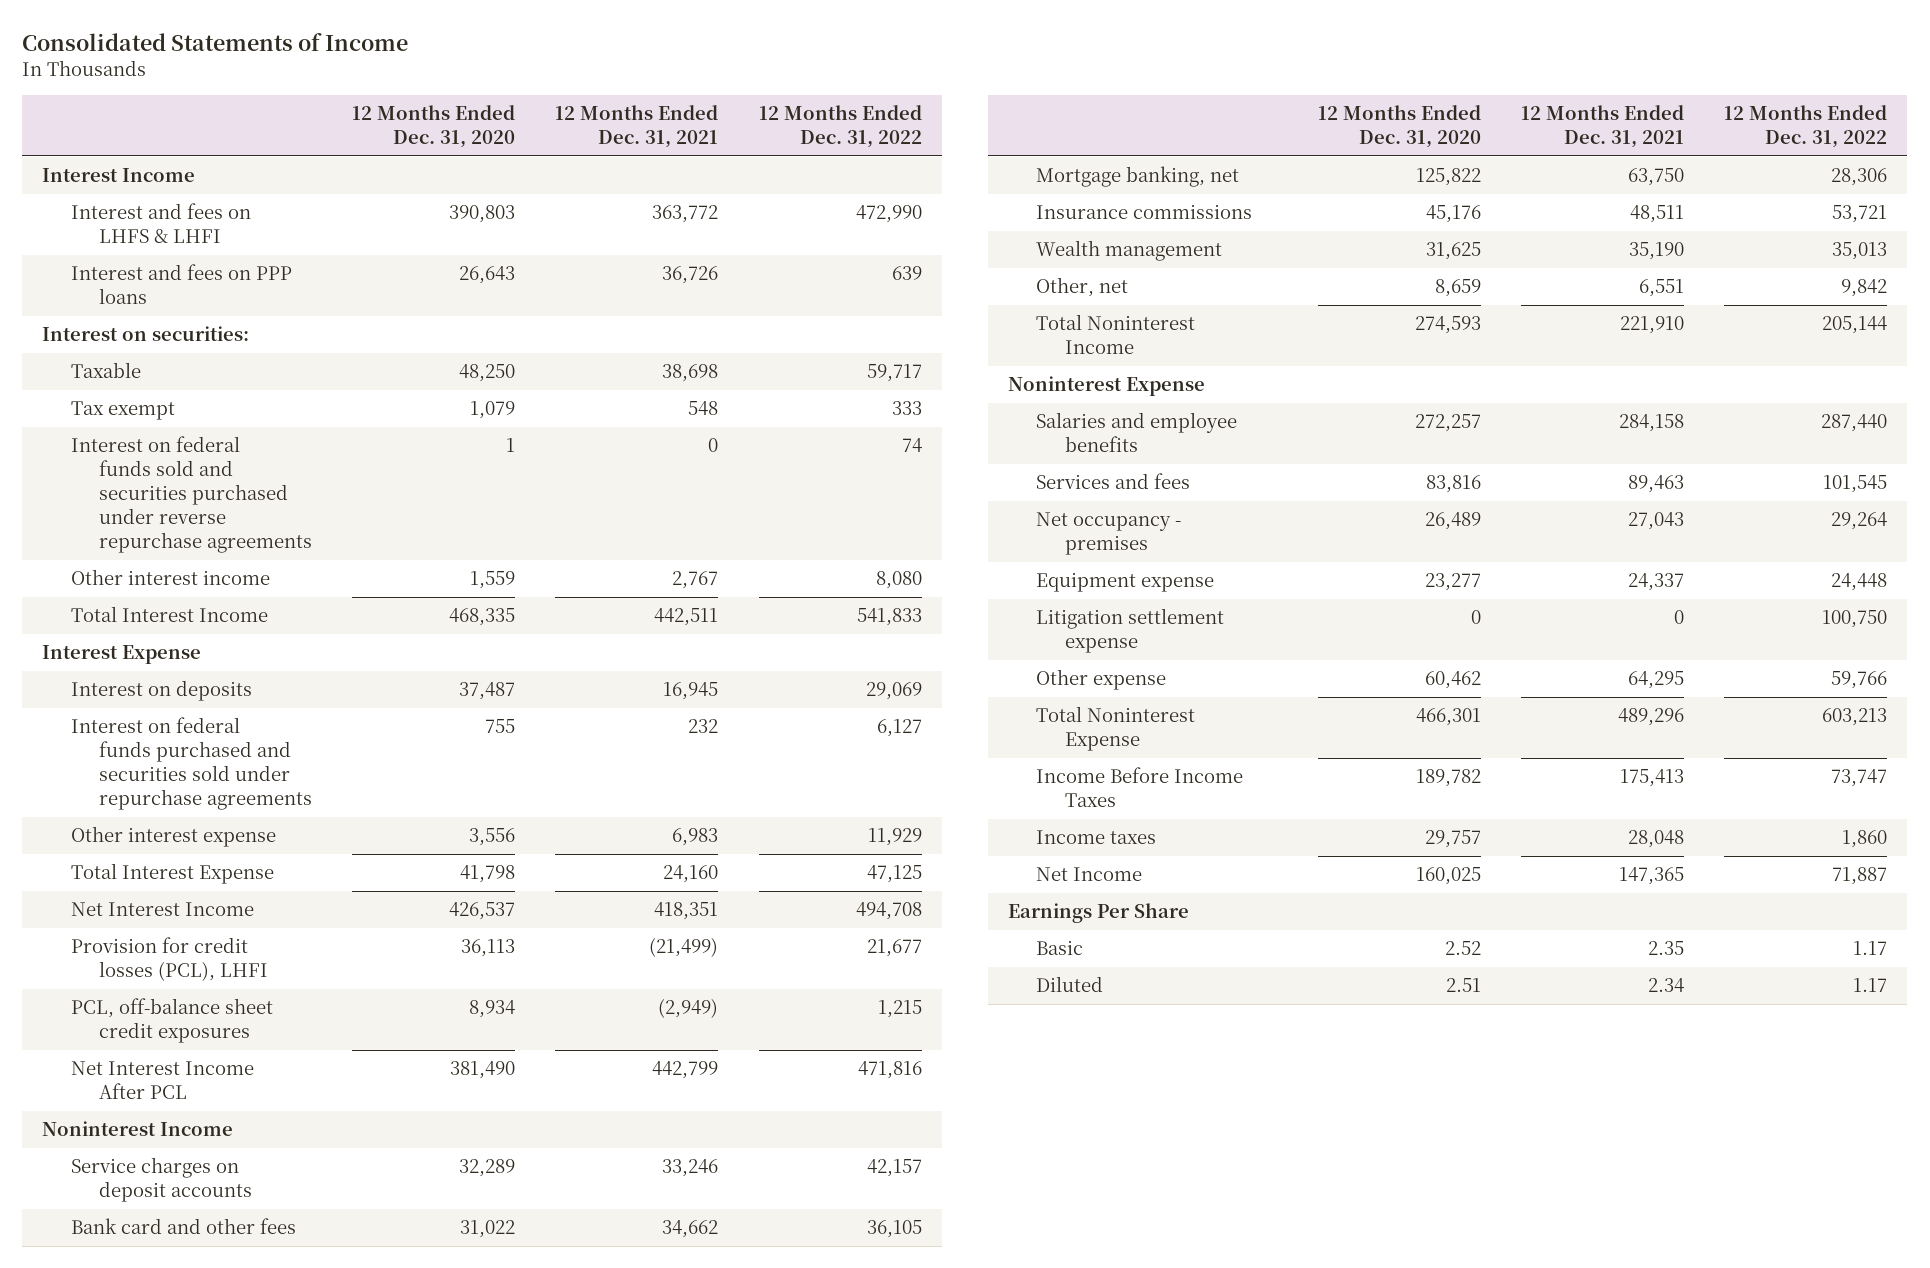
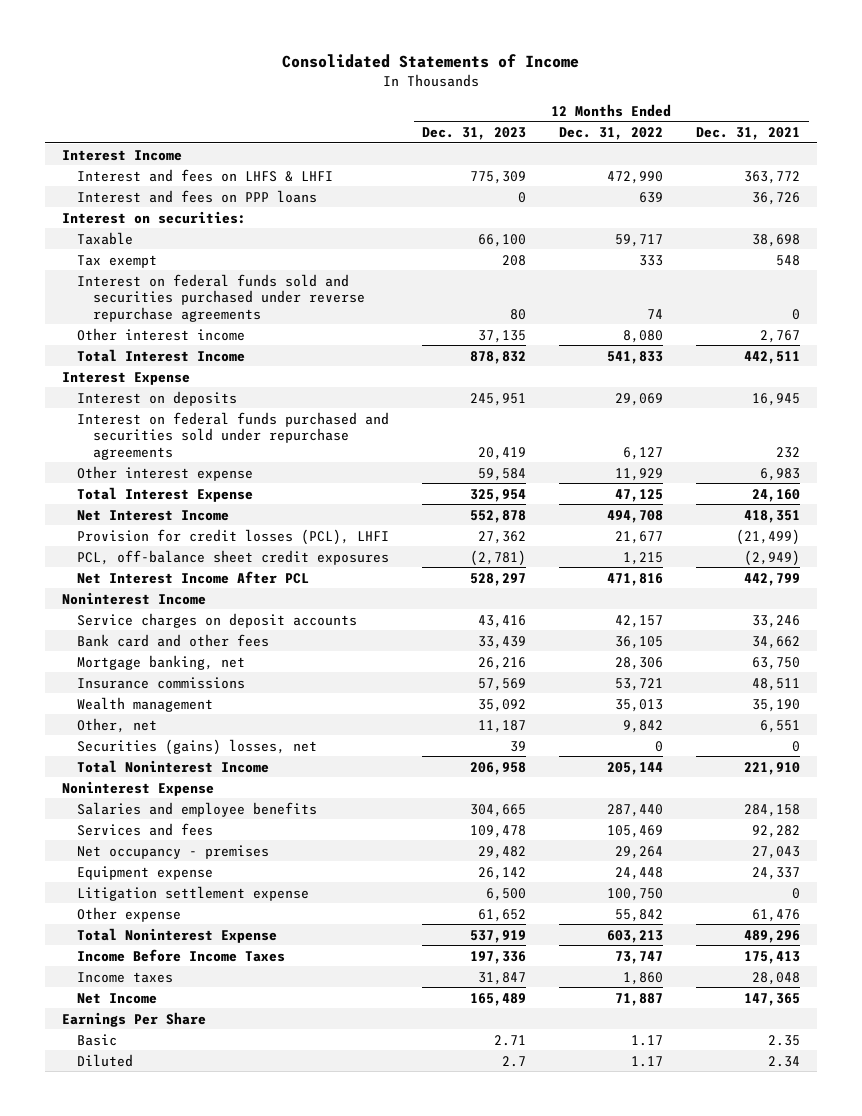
- | 12 Months Ended Dec. 31, 2020 | 12 Months Ended Dec. 31, 2021 | 12 Months Ended Dec. 31, 2022
+ | 12 Months Ended Dec. 31, 2023 | 12 Months Ended Dec. 31, 2022 | 12 Months Ended Dec. 31, 2021
+ Securities (gains) losses, net | 39 | 0 | 0
- Services and fees | 83,816 | 89,463 | 101,545
+ Services and fees | 109,478 | 105,469 | 92,282
- Other expense | 60,462 | 64,295 | 59,766
+ Other expense | 61,652 | 55,842 | 61,476

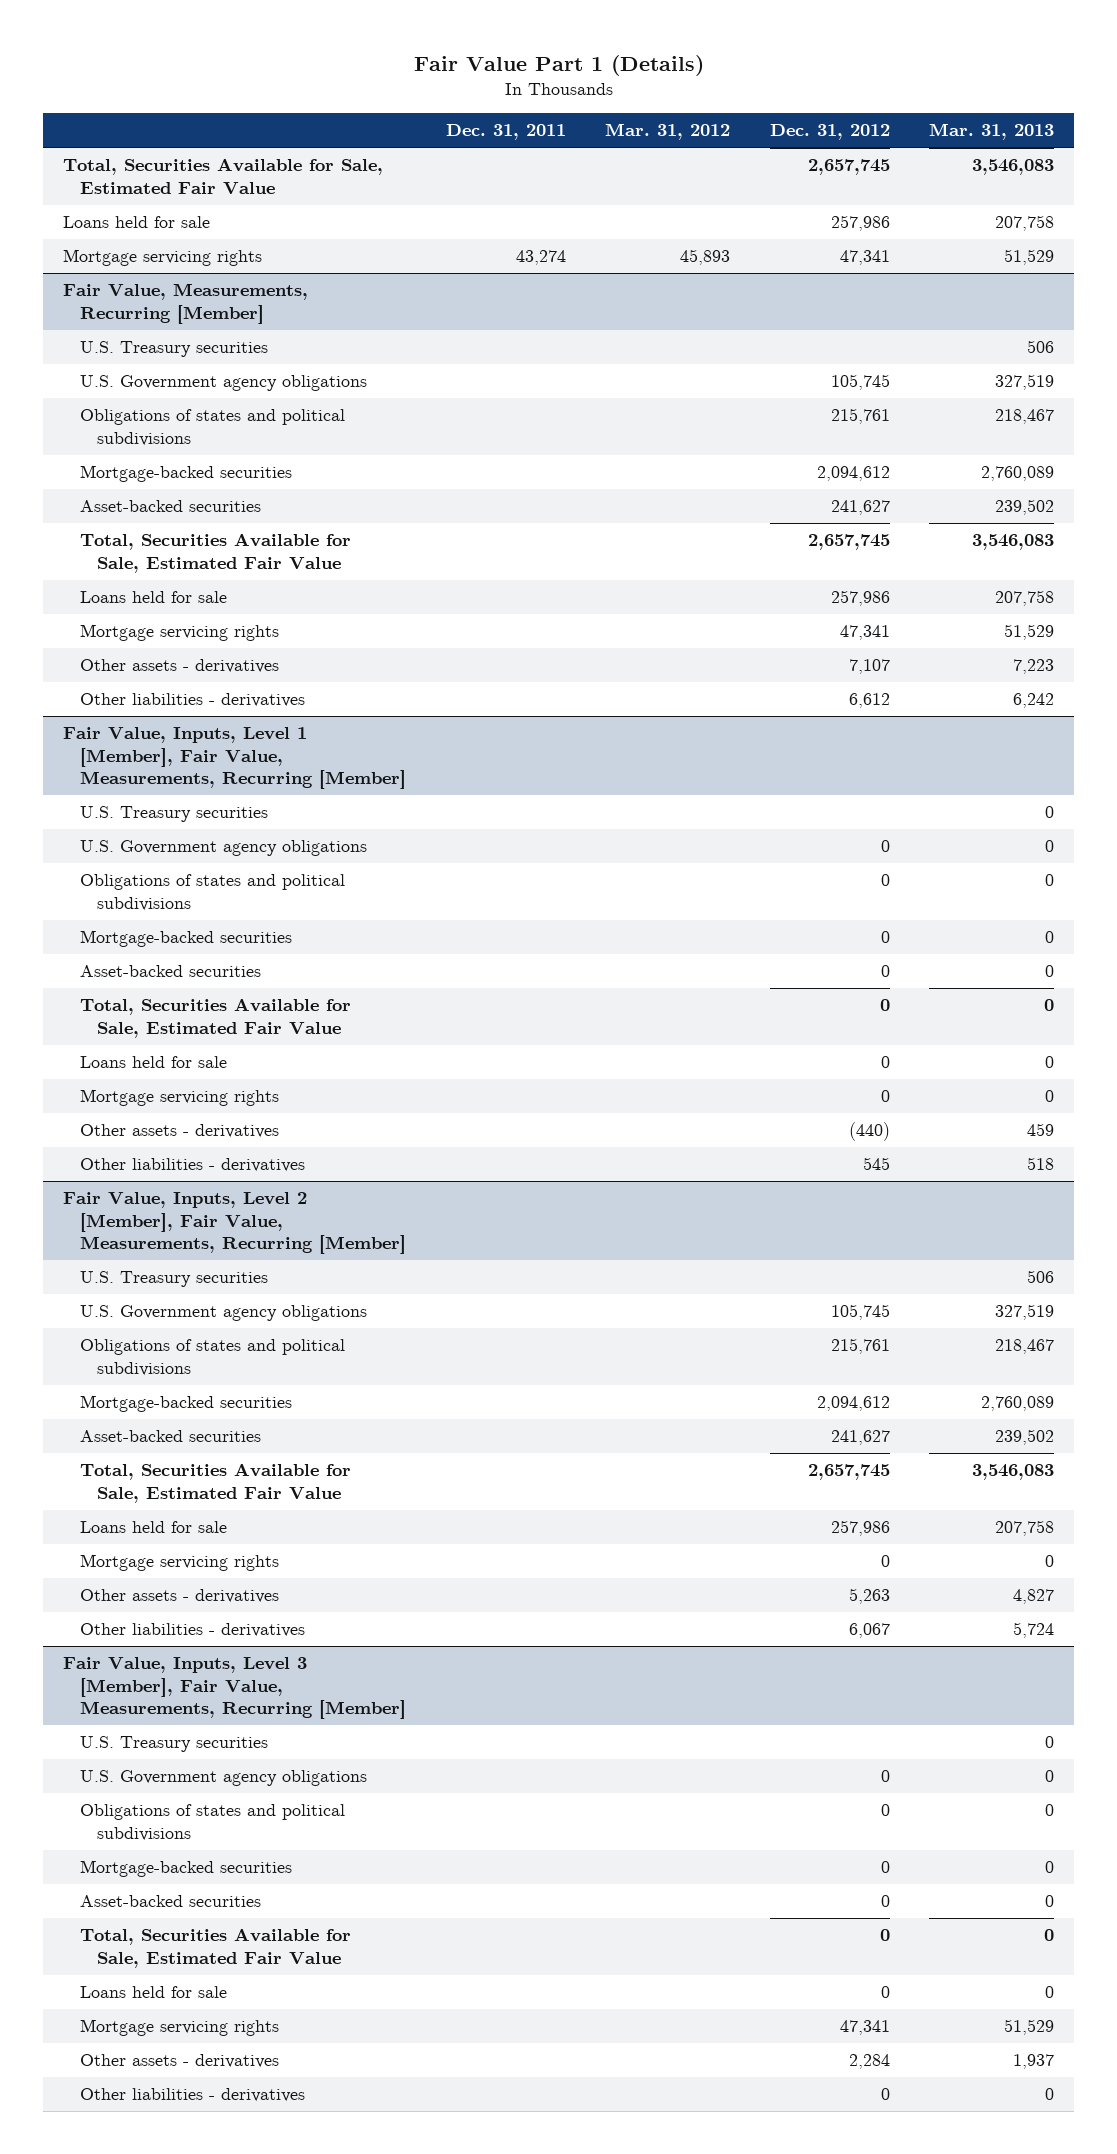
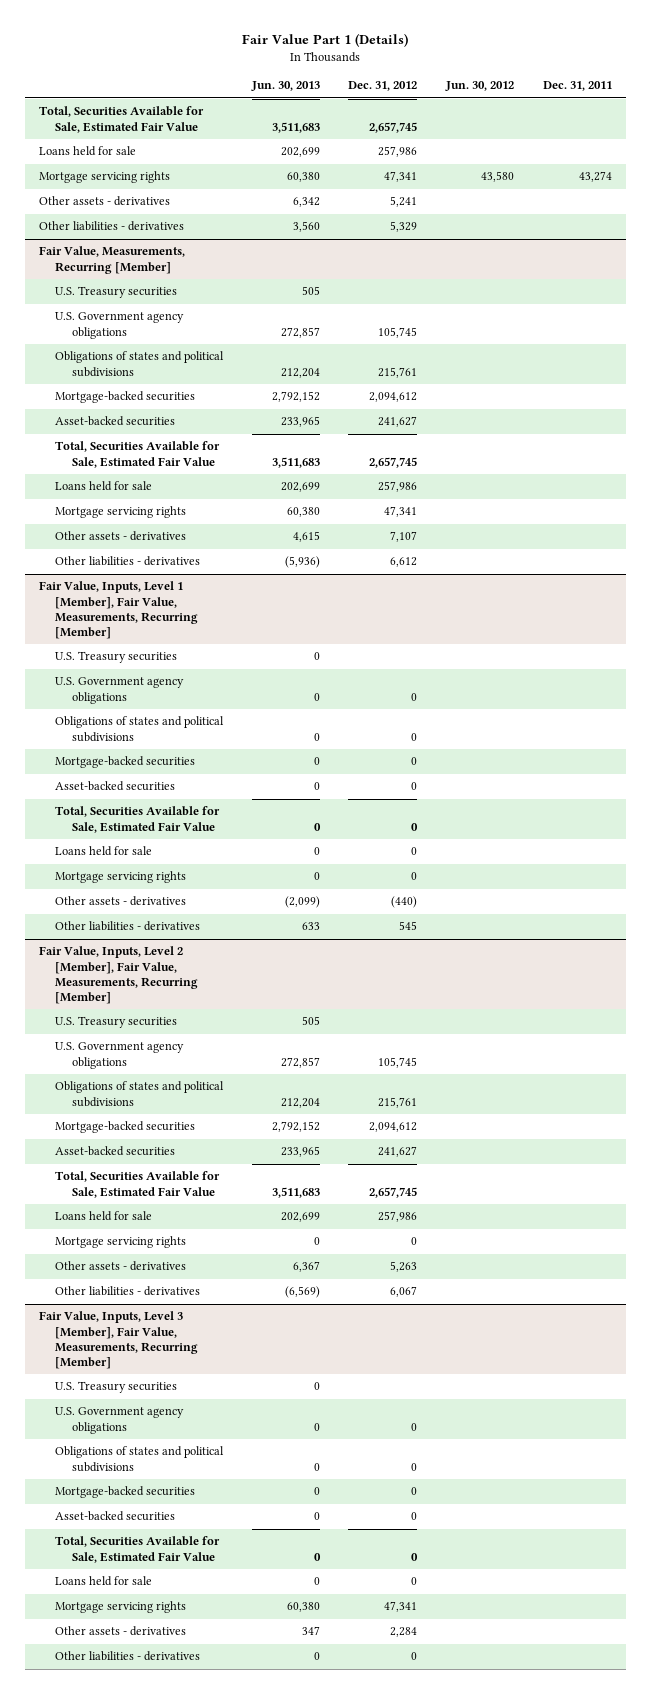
- | Dec. 31, 2011 | Mar. 31, 2012 | Dec. 31, 2012 | Mar. 31, 2013
+ | Jun. 30, 2013 | Dec. 31, 2012 | Jun. 30, 2012 | Dec. 31, 2011
+ Other assets - derivatives | 6,342 | 5,241 | |
+ Other liabilities - derivatives | 3,560 | 5,329 | |

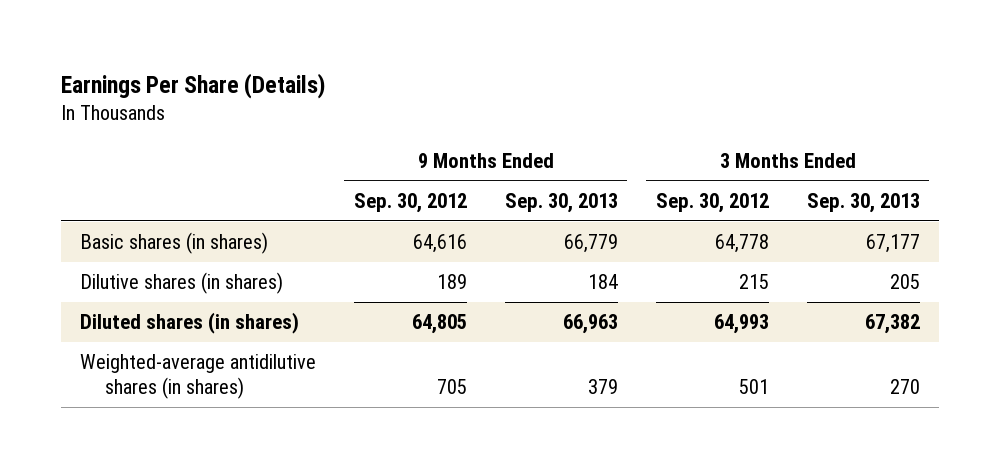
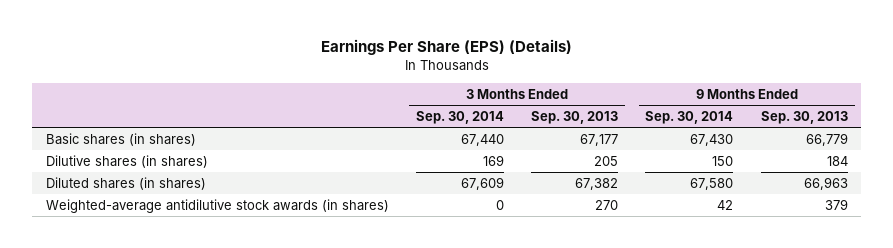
- Earnings Per Share (Details)
+ Earnings Per Share (EPS) (Details)
- | 9 Months Ended Sep. 30, 2012 | 9 Months Ended Sep. 30, 2013 | 3 Months Ended Sep. 30, 2012 | 3 Months Ended Sep. 30, 2013
+ | 3 Months Ended Sep. 30, 2014 | 3 Months Ended Sep. 30, 2013 | 9 Months Ended Sep. 30, 2014 | 9 Months Ended Sep. 30, 2013
- Weighted-average antidilutive shares (in shares) | 705 | 379 | 501 | 270
+ Weighted-average antidilutive stock awards (in shares) | 0 | 270 | 42 | 379

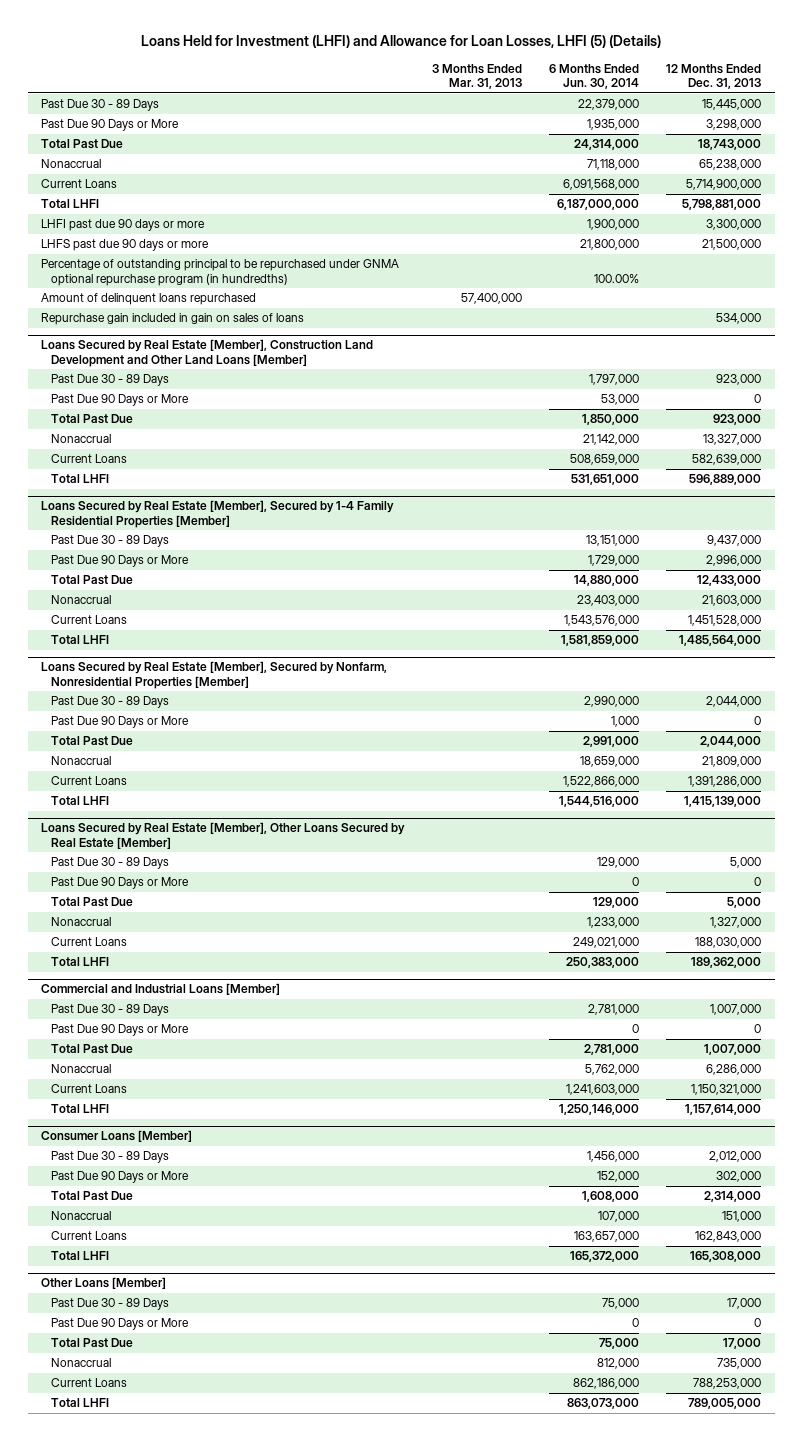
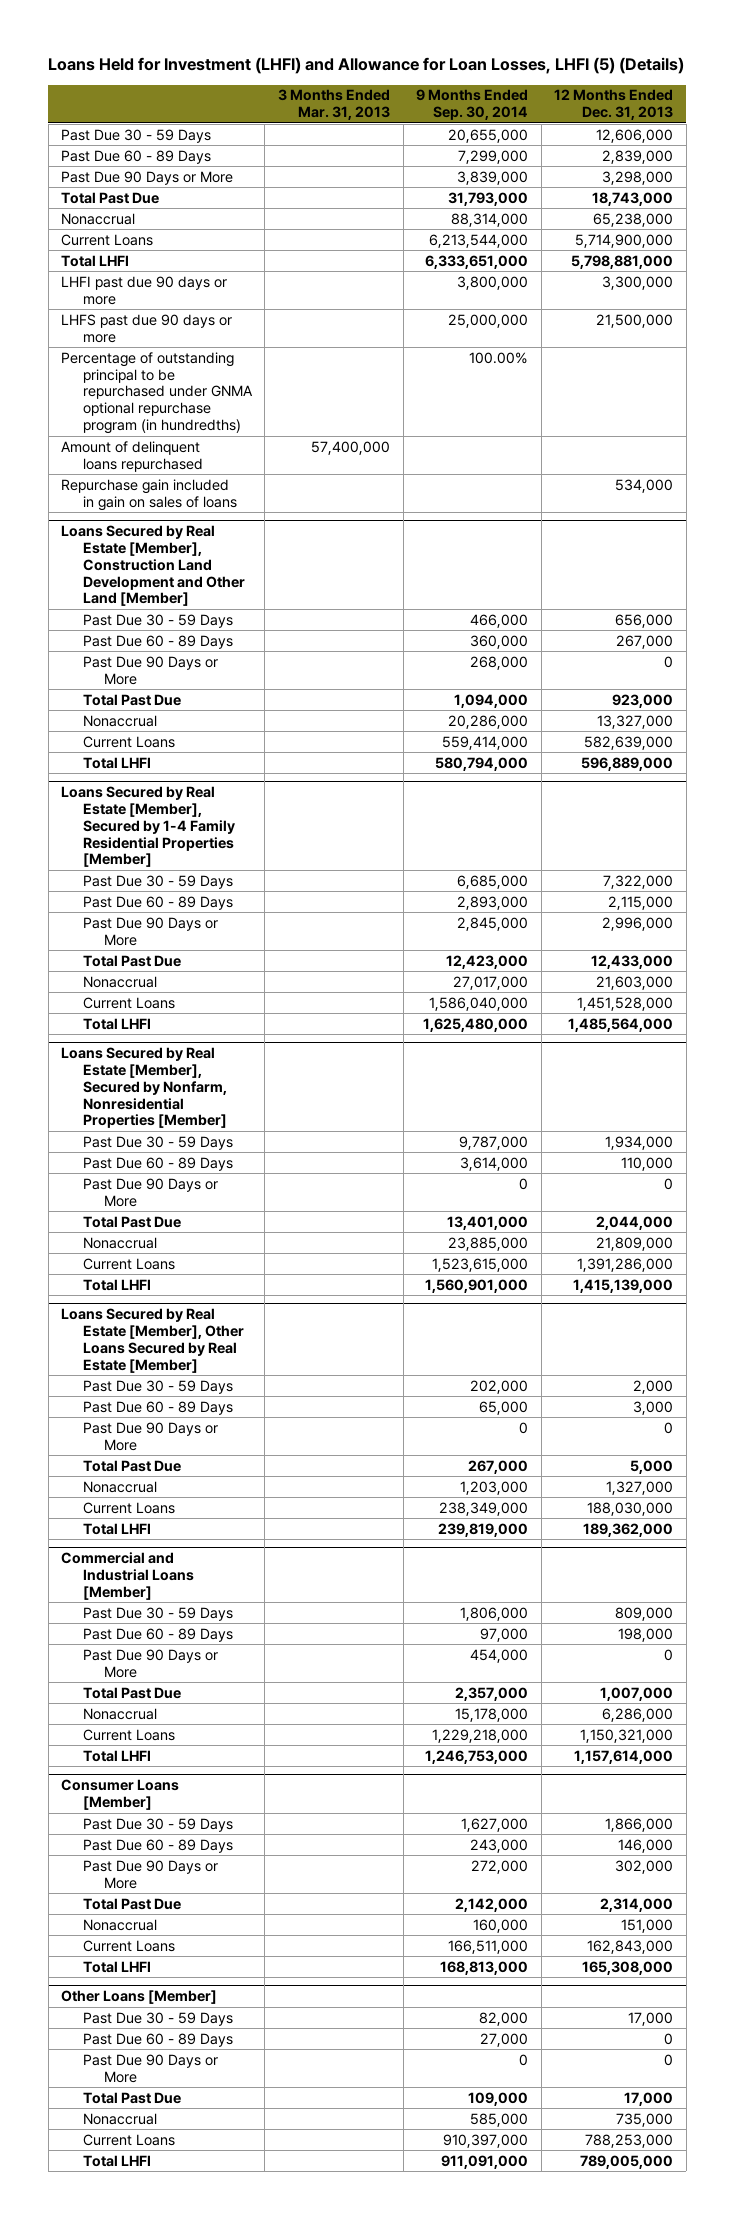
- | 3 Months Ended Mar. 31, 2013 | 6 Months Ended Jun. 30, 2014 | 12 Months Ended Dec. 31, 2013
+ | 3 Months Ended Mar. 31, 2013 | 9 Months Ended Sep. 30, 2014 | 12 Months Ended Dec. 31, 2013
- Past Due 30 - 89 Days | | 22,379,000 | 15,445,000
+ Past Due 30 - 59 Days | | 20,655,000 | 12,606,000
+ Past Due 60 - 89 Days | | 7,299,000 | 2,839,000
- Loans Secured by Real Estate [Member], Construction Land Development and Other Land Loans [Member]
- Past Due 30 - 89 Days | | 1,797,000 | 923,000
+ Loans Secured by Real Estate [Member], Construction Land Development and Other Land [Member]
+ Past Due 30 - 59 Days | | 466,000 | 656,000
+ Past Due 60 - 89 Days | | 360,000 | 267,000
@ Loans Secured by Real Estate [Member], Secured by 1-4 Family Residential Properties [Member]
- Past Due 30 - 89 Days | | 13,151,000 | 9,437,000
+ Past Due 30 - 59 Days | | 6,685,000 | 7,322,000
+ Past Due 60 - 89 Days | | 2,893,000 | 2,115,000
@ Loans Secured by Real Estate [Member], Secured by Nonfarm, Nonresidential Properties [Member]
- Past Due 30 - 89 Days | | 2,990,000 | 2,044,000
+ Past Due 30 - 59 Days | | 9,787,000 | 1,934,000
+ Past Due 60 - 89 Days | | 3,614,000 | 110,000
@ Loans Secured by Real Estate [Member], Other Loans Secured by Real Estate [Member]
- Past Due 30 - 89 Days | | 129,000 | 5,000
+ Past Due 30 - 59 Days | | 202,000 | 2,000
+ Past Due 60 - 89 Days | | 65,000 | 3,000
@ Commercial and Industrial Loans [Member]
- Past Due 30 - 89 Days | | 2,781,000 | 1,007,000
+ Past Due 30 - 59 Days | | 1,806,000 | 809,000
+ Past Due 60 - 89 Days | | 97,000 | 198,000
@ Consumer Loans [Member]
- Past Due 30 - 89 Days | | 1,456,000 | 2,012,000
+ Past Due 30 - 59 Days | | 1,627,000 | 1,866,000
+ Past Due 60 - 89 Days | | 243,000 | 146,000
@ Other Loans [Member]
- Past Due 30 - 89 Days | | 75,000 | 17,000
+ Past Due 30 - 59 Days | | 82,000 | 17,000
+ Past Due 60 - 89 Days | | 27,000 | 0

